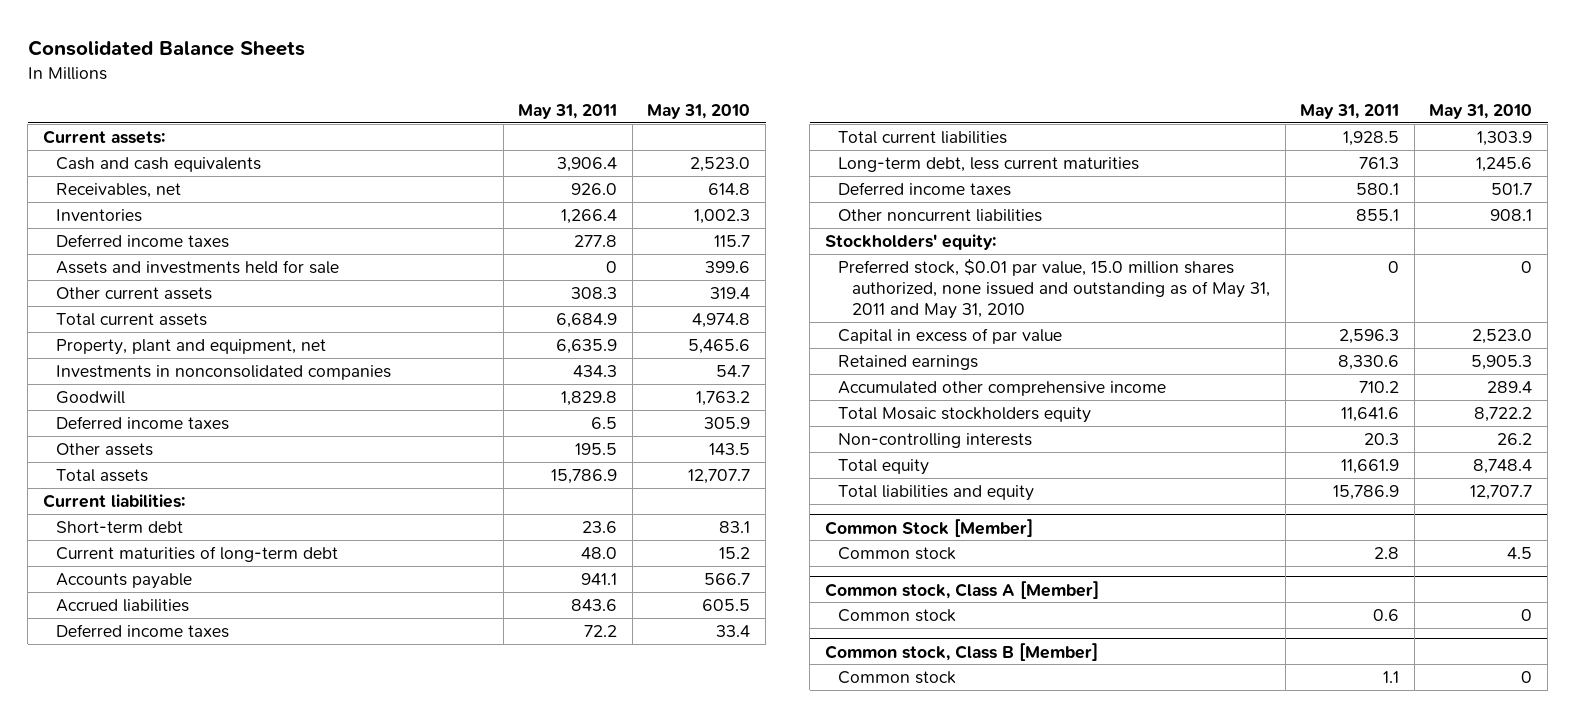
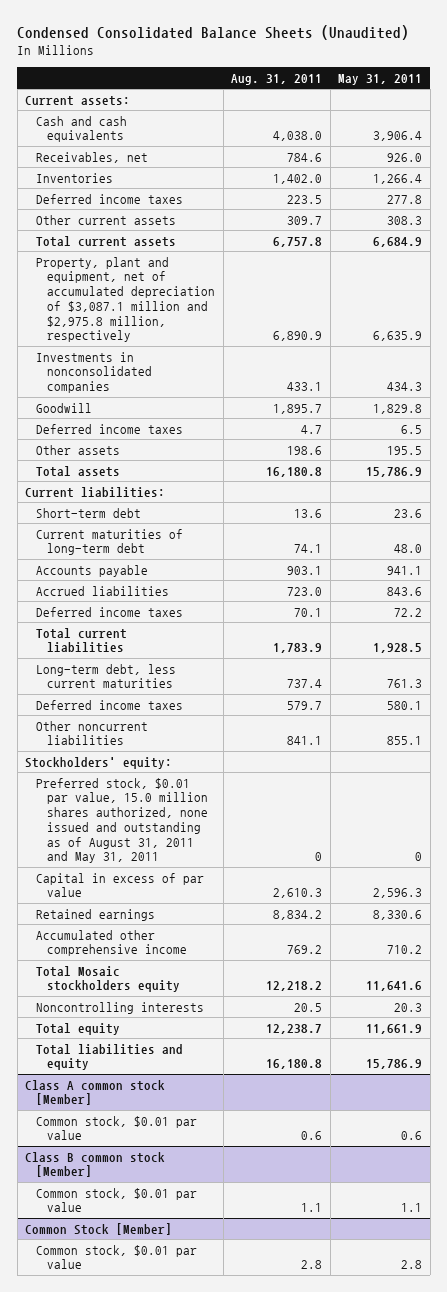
- Consolidated Balance Sheets
+ Condensed Consolidated Balance Sheets (Unaudited)
- | May 31, 2011 | May 31, 2010
+ | Aug. 31, 2011 | May 31, 2011
- Assets and investments held for sale | 0 | 399.6
- Property, plant and equipment, net | 6,635.9 | 5,465.6
+ Property, plant and equipment, net of accumulated depreciation of $3,087.1 million and $2,975.8 million, respectively | 6,890.9 | 6,635.9
- Preferred stock, $0.01 par value, 15.0 million shares authorized, none issued and outstanding as of May 31, 2011 and May 31, 2010 | 0 | 0
+ Preferred stock, $0.01 par value, 15.0 million shares authorized, none issued and outstanding as of August 31, 2011 and May 31, 2011 | 0 | 0
- Non-controlling interests | 20.3 | 26.2
+ Noncontrolling interests | 20.5 | 20.3
+ Class A common stock [Member]
+ Common stock, $0.01 par value | 0.6 | 0.6
+ Class B common stock [Member]
+ Common stock, $0.01 par value | 1.1 | 1.1
@ Common Stock [Member]
- Common stock | 2.8 | 4.5
- Common stock, Class A [Member]
- Common stock | 0.6 | 0
- Common stock, Class B [Member]
- Common stock | 1.1 | 0
@ Common Stock [Member]
+ Common stock, $0.01 par value | 2.8 | 2.8

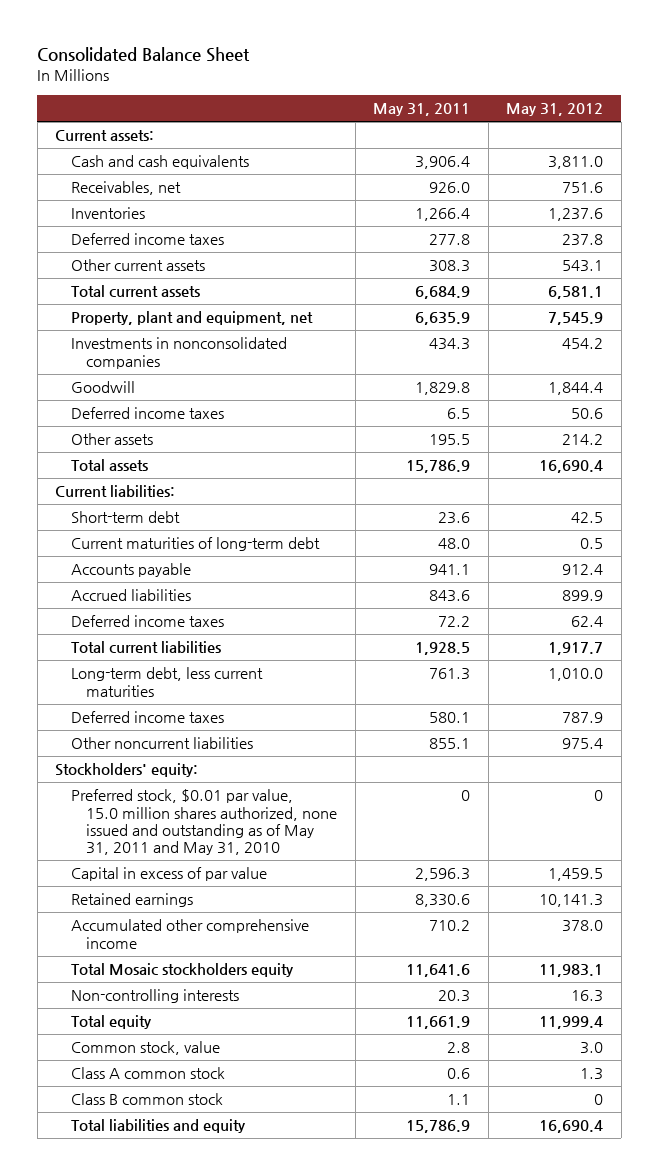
- Condensed Consolidated Balance Sheets (Unaudited)
+ Consolidated Balance Sheet
- | Aug. 31, 2011 | May 31, 2011
+ | May 31, 2011 | May 31, 2012
- Property, plant and equipment, net of accumulated depreciation of $3,087.1 million and $2,975.8 million, respectively | 6,890.9 | 6,635.9
+ Property, plant and equipment, net | 6,635.9 | 7,545.9
- Preferred stock, $0.01 par value, 15.0 million shares authorized, none issued and outstanding as of August 31, 2011 and May 31, 2011 | 0 | 0
+ Preferred stock, $0.01 par value, 15.0 million shares authorized, none issued and outstanding as of May 31, 2011 and May 31, 2010 | 0 | 0
- Noncontrolling interests | 20.5 | 20.3
+ Non-controlling interests | 20.3 | 16.3
+ Common stock, value | 2.8 | 3.0
+ Class A common stock | 0.6 | 1.3
+ Class B common stock | 1.1 | 0
- Class A common stock [Member]
- Common stock, $0.01 par value | 0.6 | 0.6
- Class B common stock [Member]
- Common stock, $0.01 par value | 1.1 | 1.1
- Common Stock [Member]
- Common stock, $0.01 par value | 2.8 | 2.8

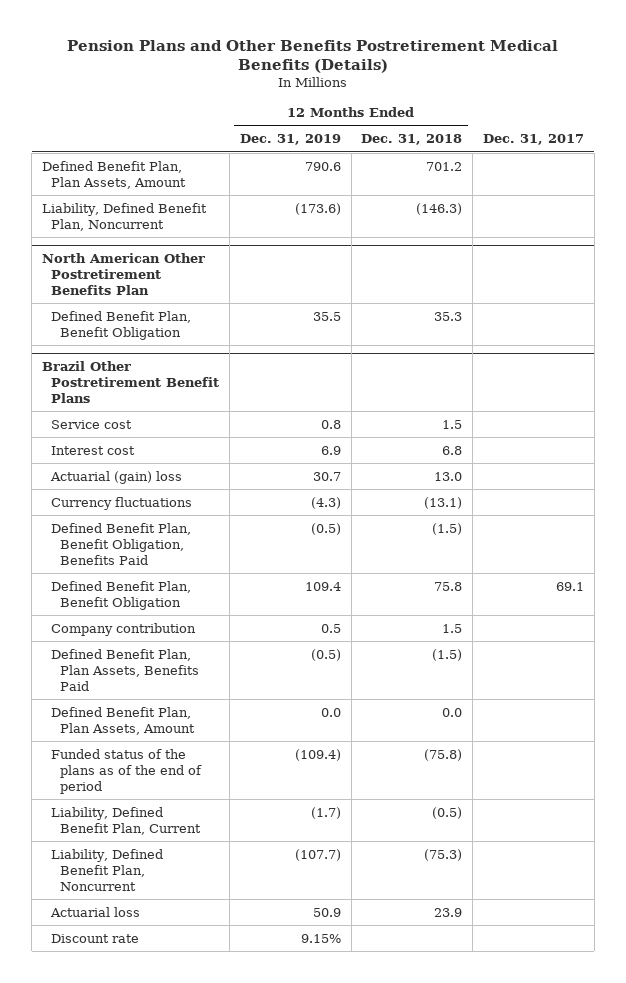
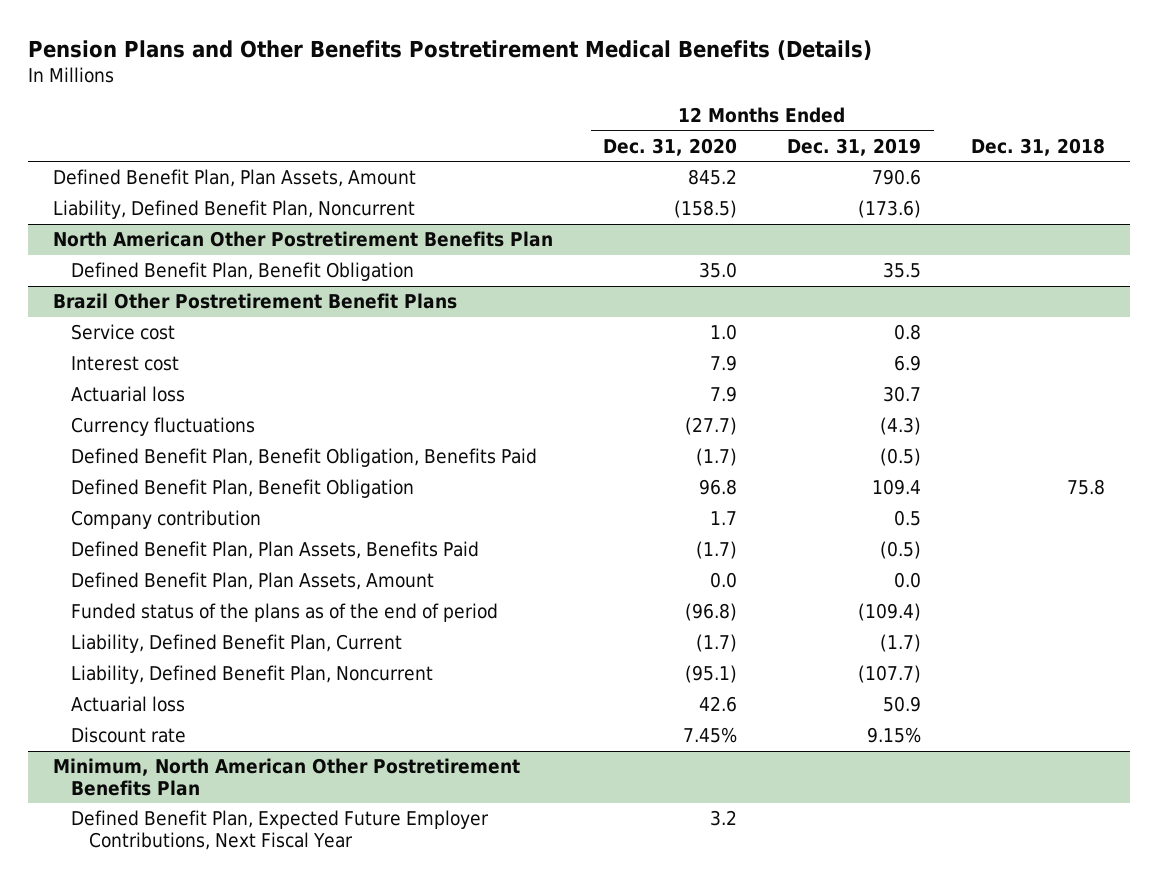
- | 12 Months Ended Dec. 31, 2019 | 12 Months Ended Dec. 31, 2018 | Dec. 31, 2017
+ | 12 Months Ended Dec. 31, 2020 | 12 Months Ended Dec. 31, 2019 | Dec. 31, 2018
@ Brazil Other Postretirement Benefit Plans
- Actuarial (gain) loss | 30.7 | 13.0 |
+ Actuarial loss | 7.9 | 30.7 |
+ Minimum, North American Other Postretirement Benefits Plan
+ Defined Benefit Plan, Expected Future Employer Contributions, Next Fiscal Year | 3.2 | |

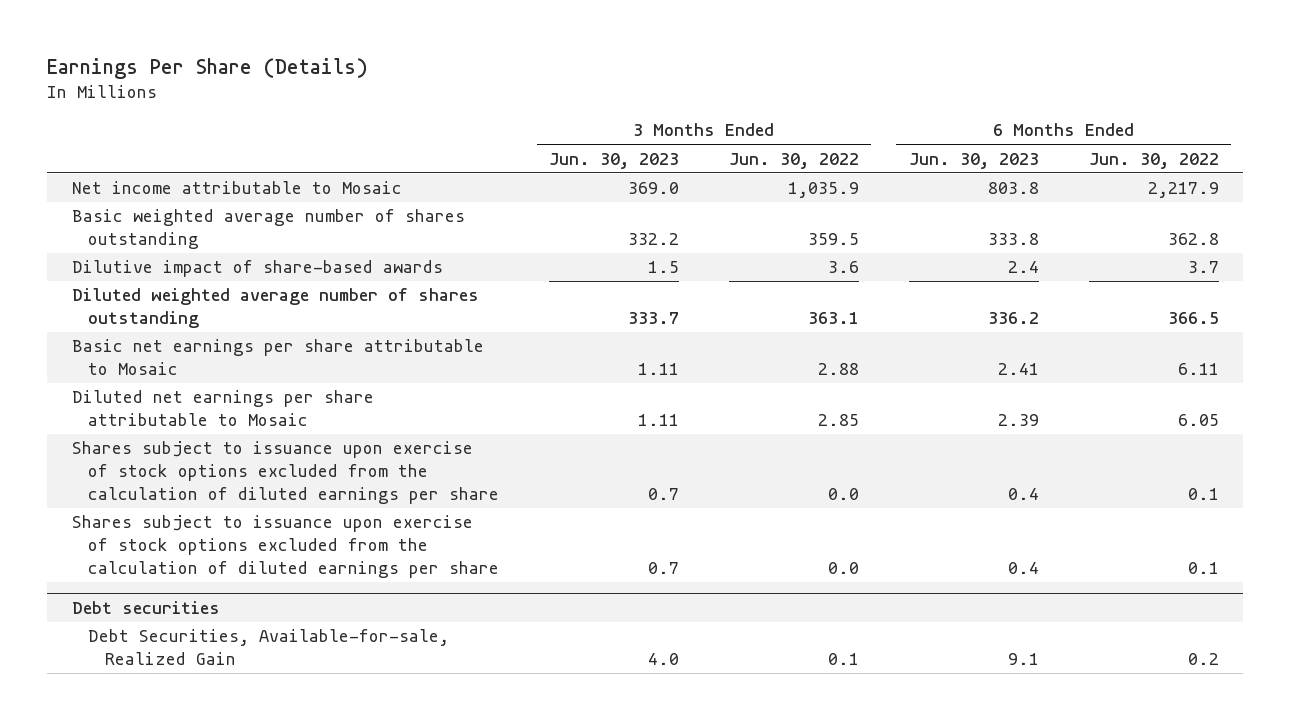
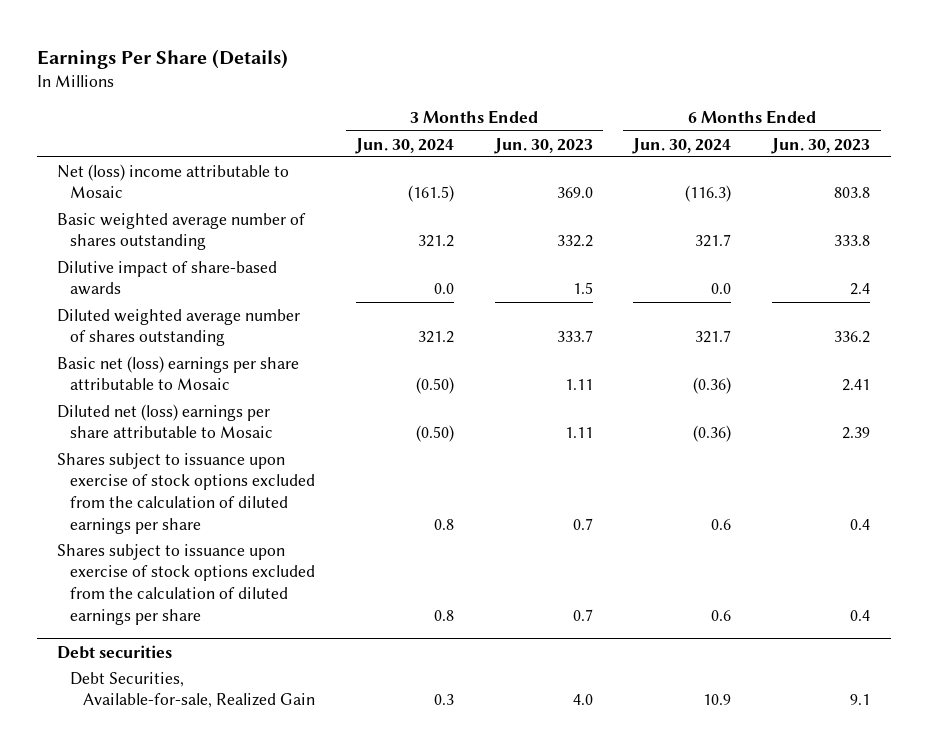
- | 3 Months Ended Jun. 30, 2023 | 3 Months Ended Jun. 30, 2022 | 6 Months Ended Jun. 30, 2023 | 6 Months Ended Jun. 30, 2022
+ | 3 Months Ended Jun. 30, 2024 | 3 Months Ended Jun. 30, 2023 | 6 Months Ended Jun. 30, 2024 | 6 Months Ended Jun. 30, 2023
- Net income attributable to Mosaic | 369.0 | 1,035.9 | 803.8 | 2,217.9
+ Net (loss) income attributable to Mosaic | (161.5) | 369.0 | (116.3) | 803.8
- Basic net earnings per share attributable to Mosaic | 1.11 | 2.88 | 2.41 | 6.11
- Diluted net earnings per share attributable to Mosaic | 1.11 | 2.85 | 2.39 | 6.05
+ Basic net (loss) earnings per share attributable to Mosaic | (0.50) | 1.11 | (0.36) | 2.41
+ Diluted net (loss) earnings per share attributable to Mosaic | (0.50) | 1.11 | (0.36) | 2.39

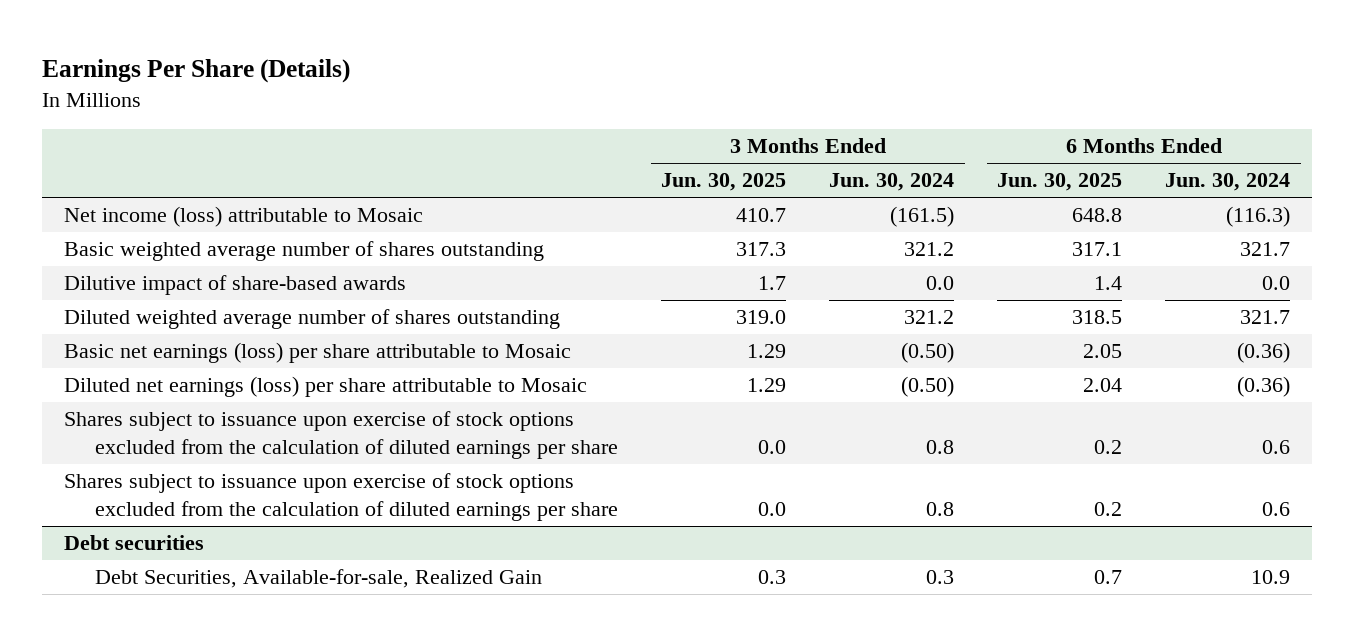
- | 3 Months Ended Jun. 30, 2024 | 3 Months Ended Jun. 30, 2023 | 6 Months Ended Jun. 30, 2024 | 6 Months Ended Jun. 30, 2023
+ | 3 Months Ended Jun. 30, 2025 | 3 Months Ended Jun. 30, 2024 | 6 Months Ended Jun. 30, 2025 | 6 Months Ended Jun. 30, 2024
- Net (loss) income attributable to Mosaic | (161.5) | 369.0 | (116.3) | 803.8
+ Net income (loss) attributable to Mosaic | 410.7 | (161.5) | 648.8 | (116.3)
- Basic net (loss) earnings per share attributable to Mosaic | (0.50) | 1.11 | (0.36) | 2.41
- Diluted net (loss) earnings per share attributable to Mosaic | (0.50) | 1.11 | (0.36) | 2.39
+ Basic net earnings (loss) per share attributable to Mosaic | 1.29 | (0.50) | 2.05 | (0.36)
+ Diluted net earnings (loss) per share attributable to Mosaic | 1.29 | (0.50) | 2.04 | (0.36)

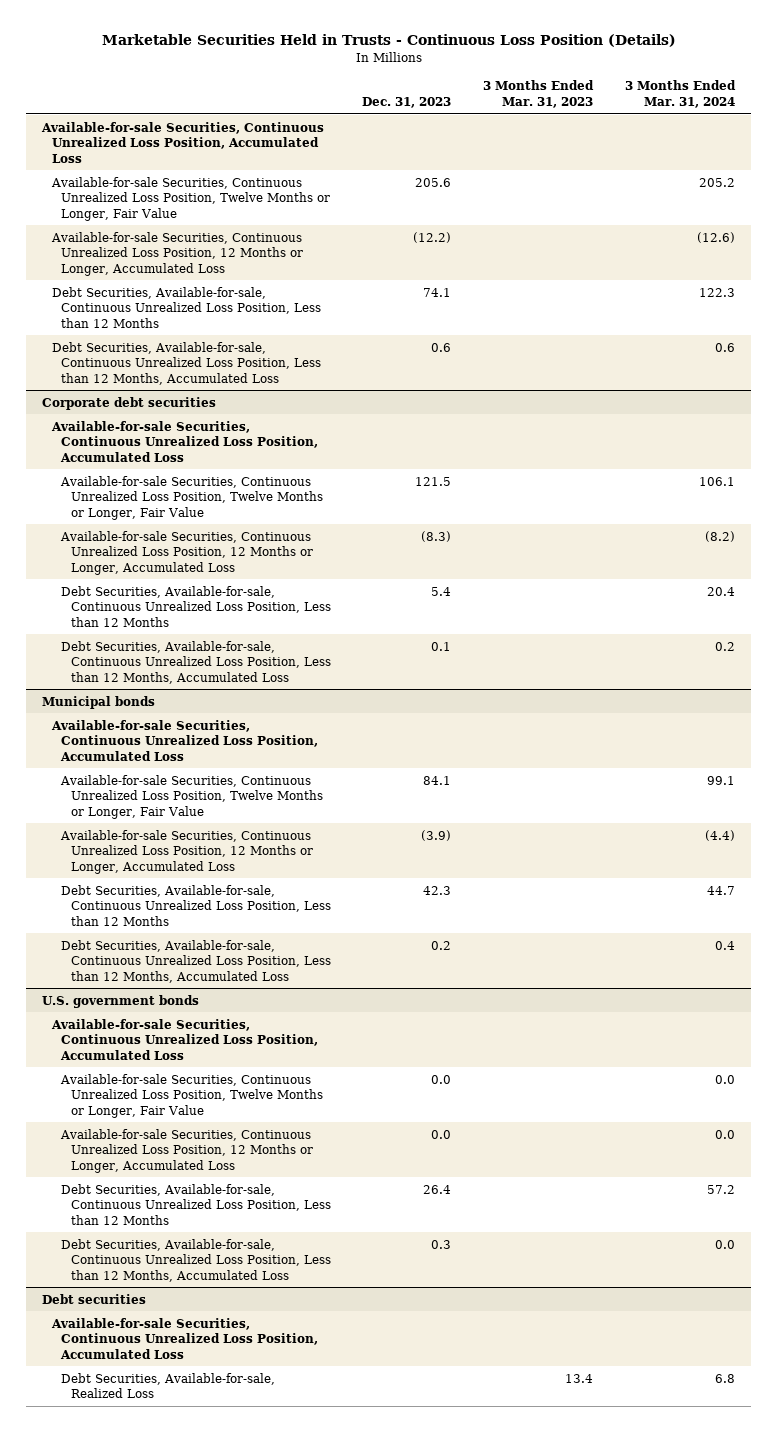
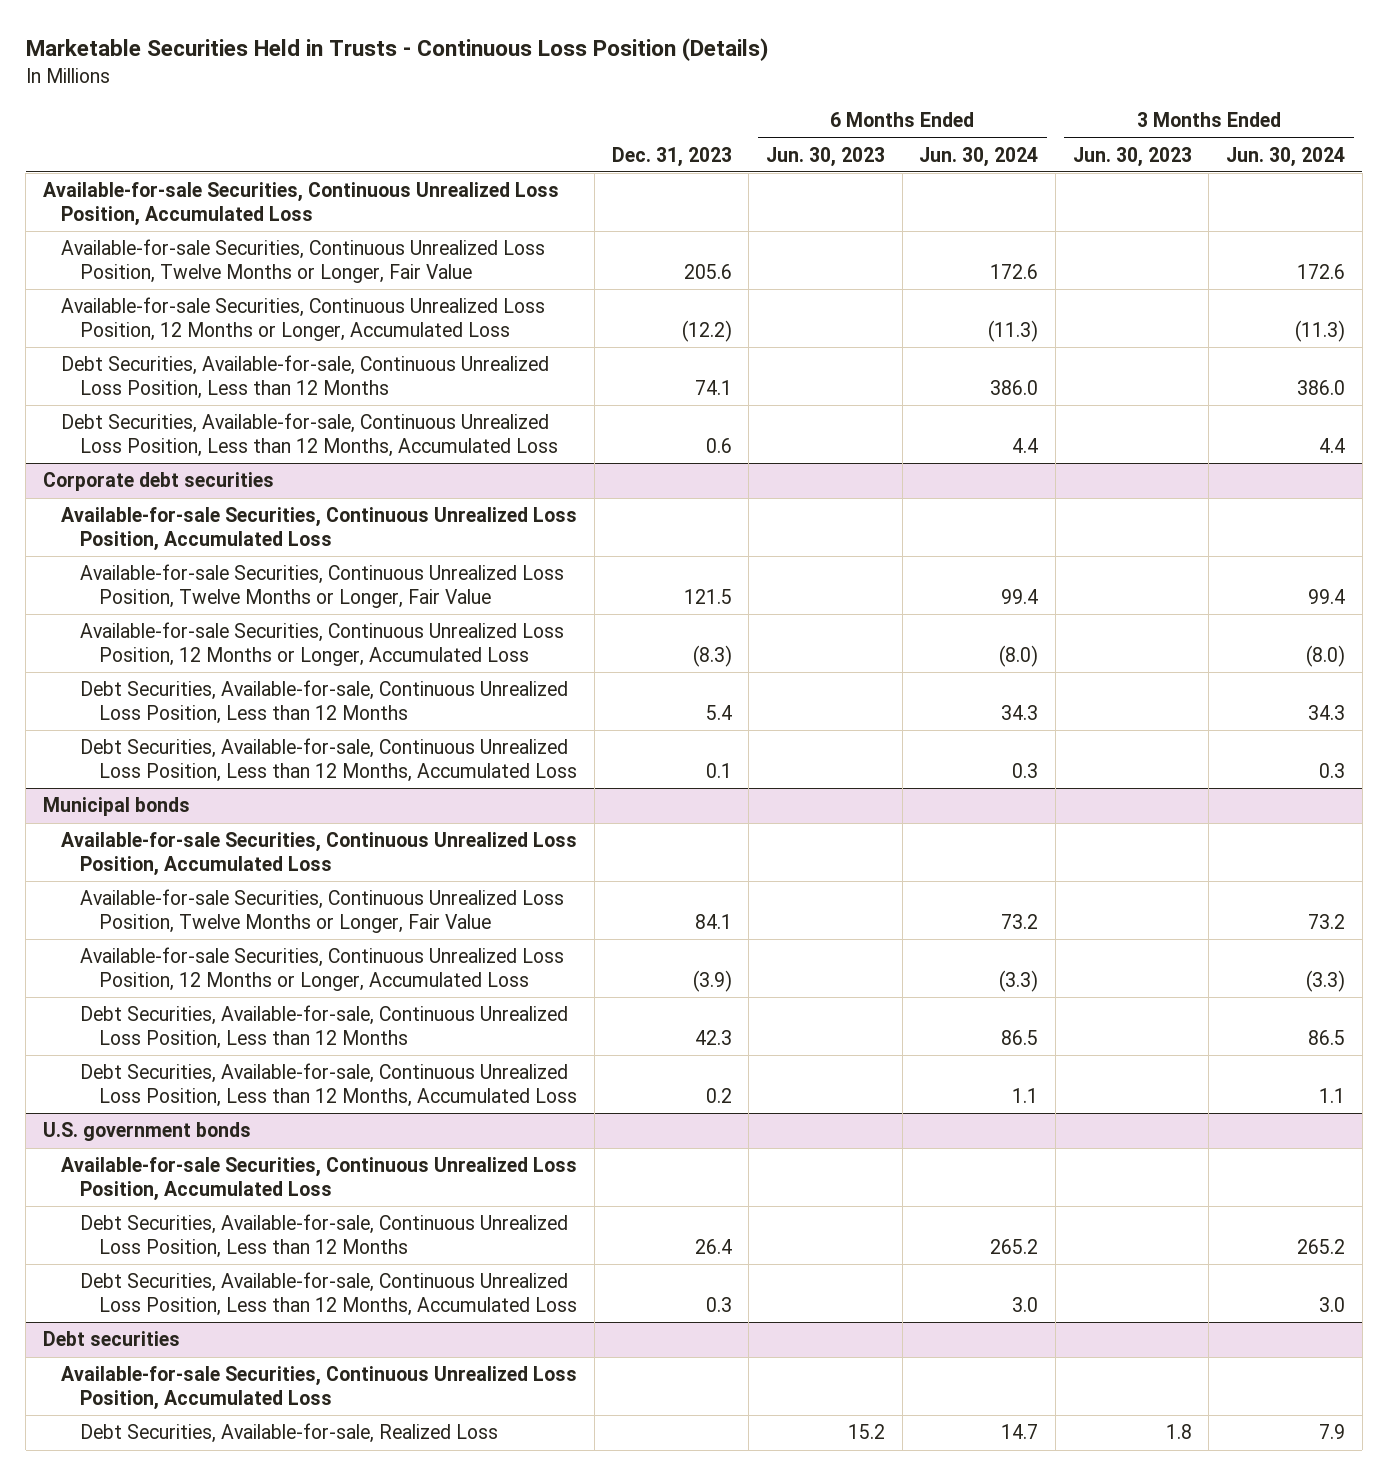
- | Dec. 31, 2023 | 3 Months Ended Mar. 31, 2023 | 3 Months Ended Mar. 31, 2024
+ | Dec. 31, 2023 | 6 Months Ended Jun. 30, 2023 | 6 Months Ended Jun. 30, 2024 | 3 Months Ended Jun. 30, 2023 | 3 Months Ended Jun. 30, 2024
@ U.S. government bonds
- Available-for-sale Securities, Continuous Unrealized Loss Position, Twelve Months or Longer, Fair Value | 0.0 | | 0.0
- Available-for-sale Securities, Continuous Unrealized Loss Position, 12 Months or Longer, Accumulated Loss | 0.0 | | 0.0

